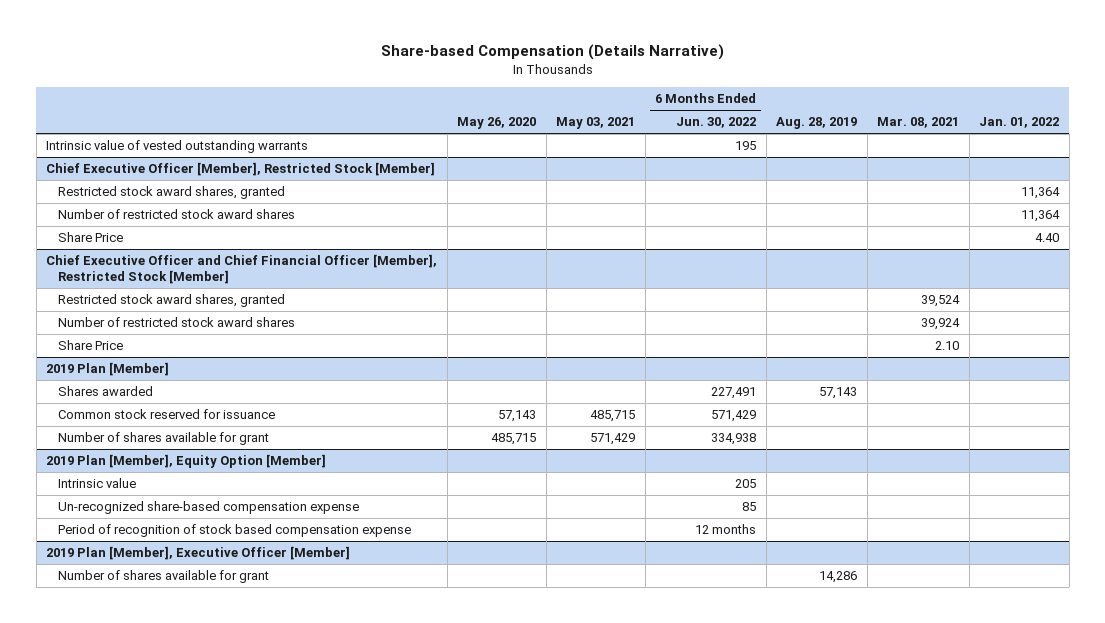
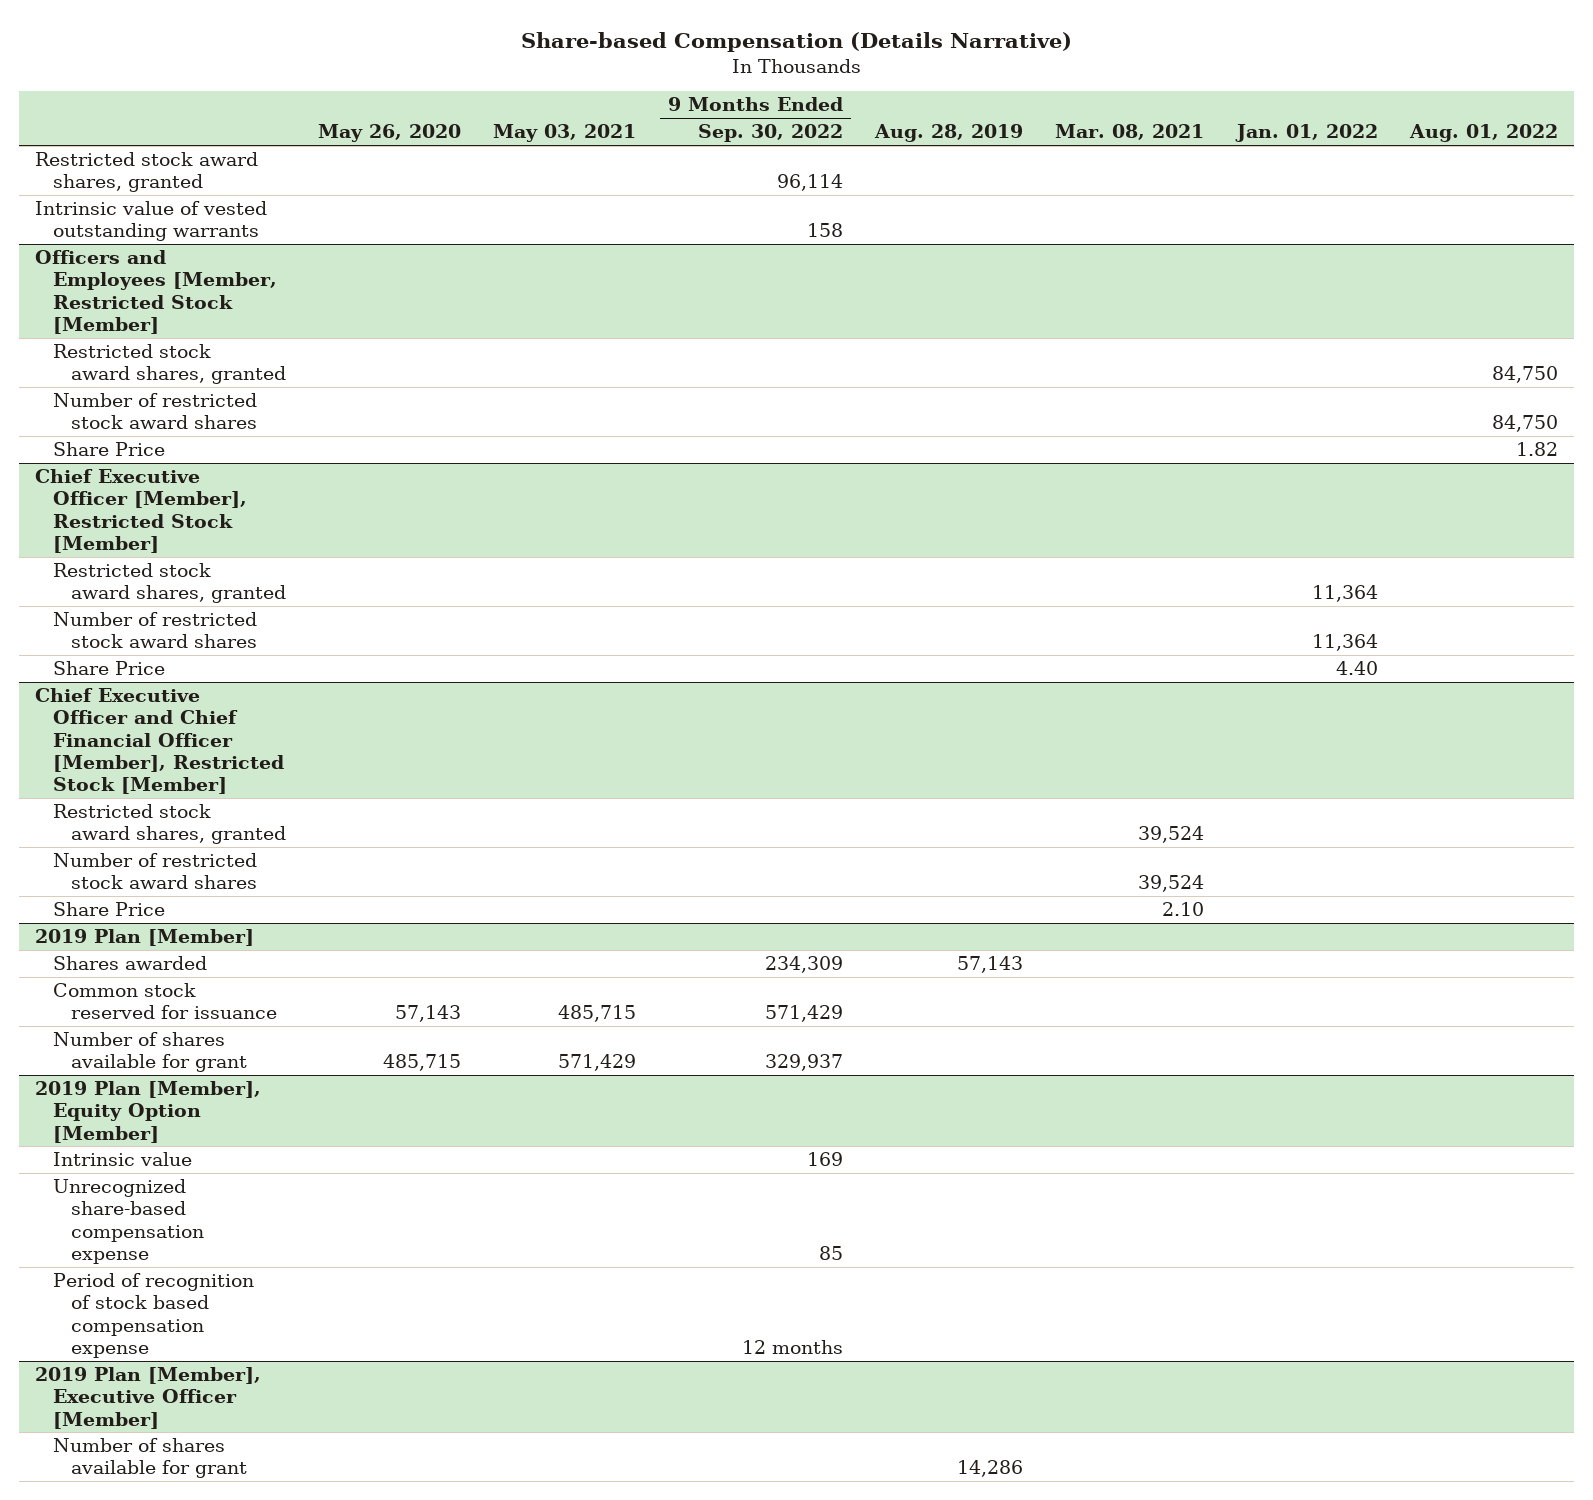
- | May 26, 2020 | May 03, 2021 | 6 Months Ended Jun. 30, 2022 | Aug. 28, 2019 | Mar. 08, 2021 | Jan. 01, 2022
+ | May 26, 2020 | May 03, 2021 | 9 Months Ended Sep. 30, 2022 | Aug. 28, 2019 | Mar. 08, 2021 | Jan. 01, 2022 | Aug. 01, 2022
+ Restricted stock award shares, granted | | | 96,114 | | | |
+ Officers and Employees [Member, Restricted Stock [Member]
+ Restricted stock award shares, granted | | | | | | | 84,750
+ Number of restricted stock award shares | | | | | | | 84,750
+ Share Price | | | | | | | 1.82
@ Chief Executive Officer and Chief Financial Officer [Member], Restricted Stock [Member]
- Number of restricted stock award shares | | | | | 39,924 |
+ Number of restricted stock award shares | | | | | 39,524 | |
@ 2019 Plan [Member], Equity Option [Member]
- Un-recognized share-based compensation expense | | | 85 | | |
+ Unrecognized share-based compensation expense | | | 85 | | | |

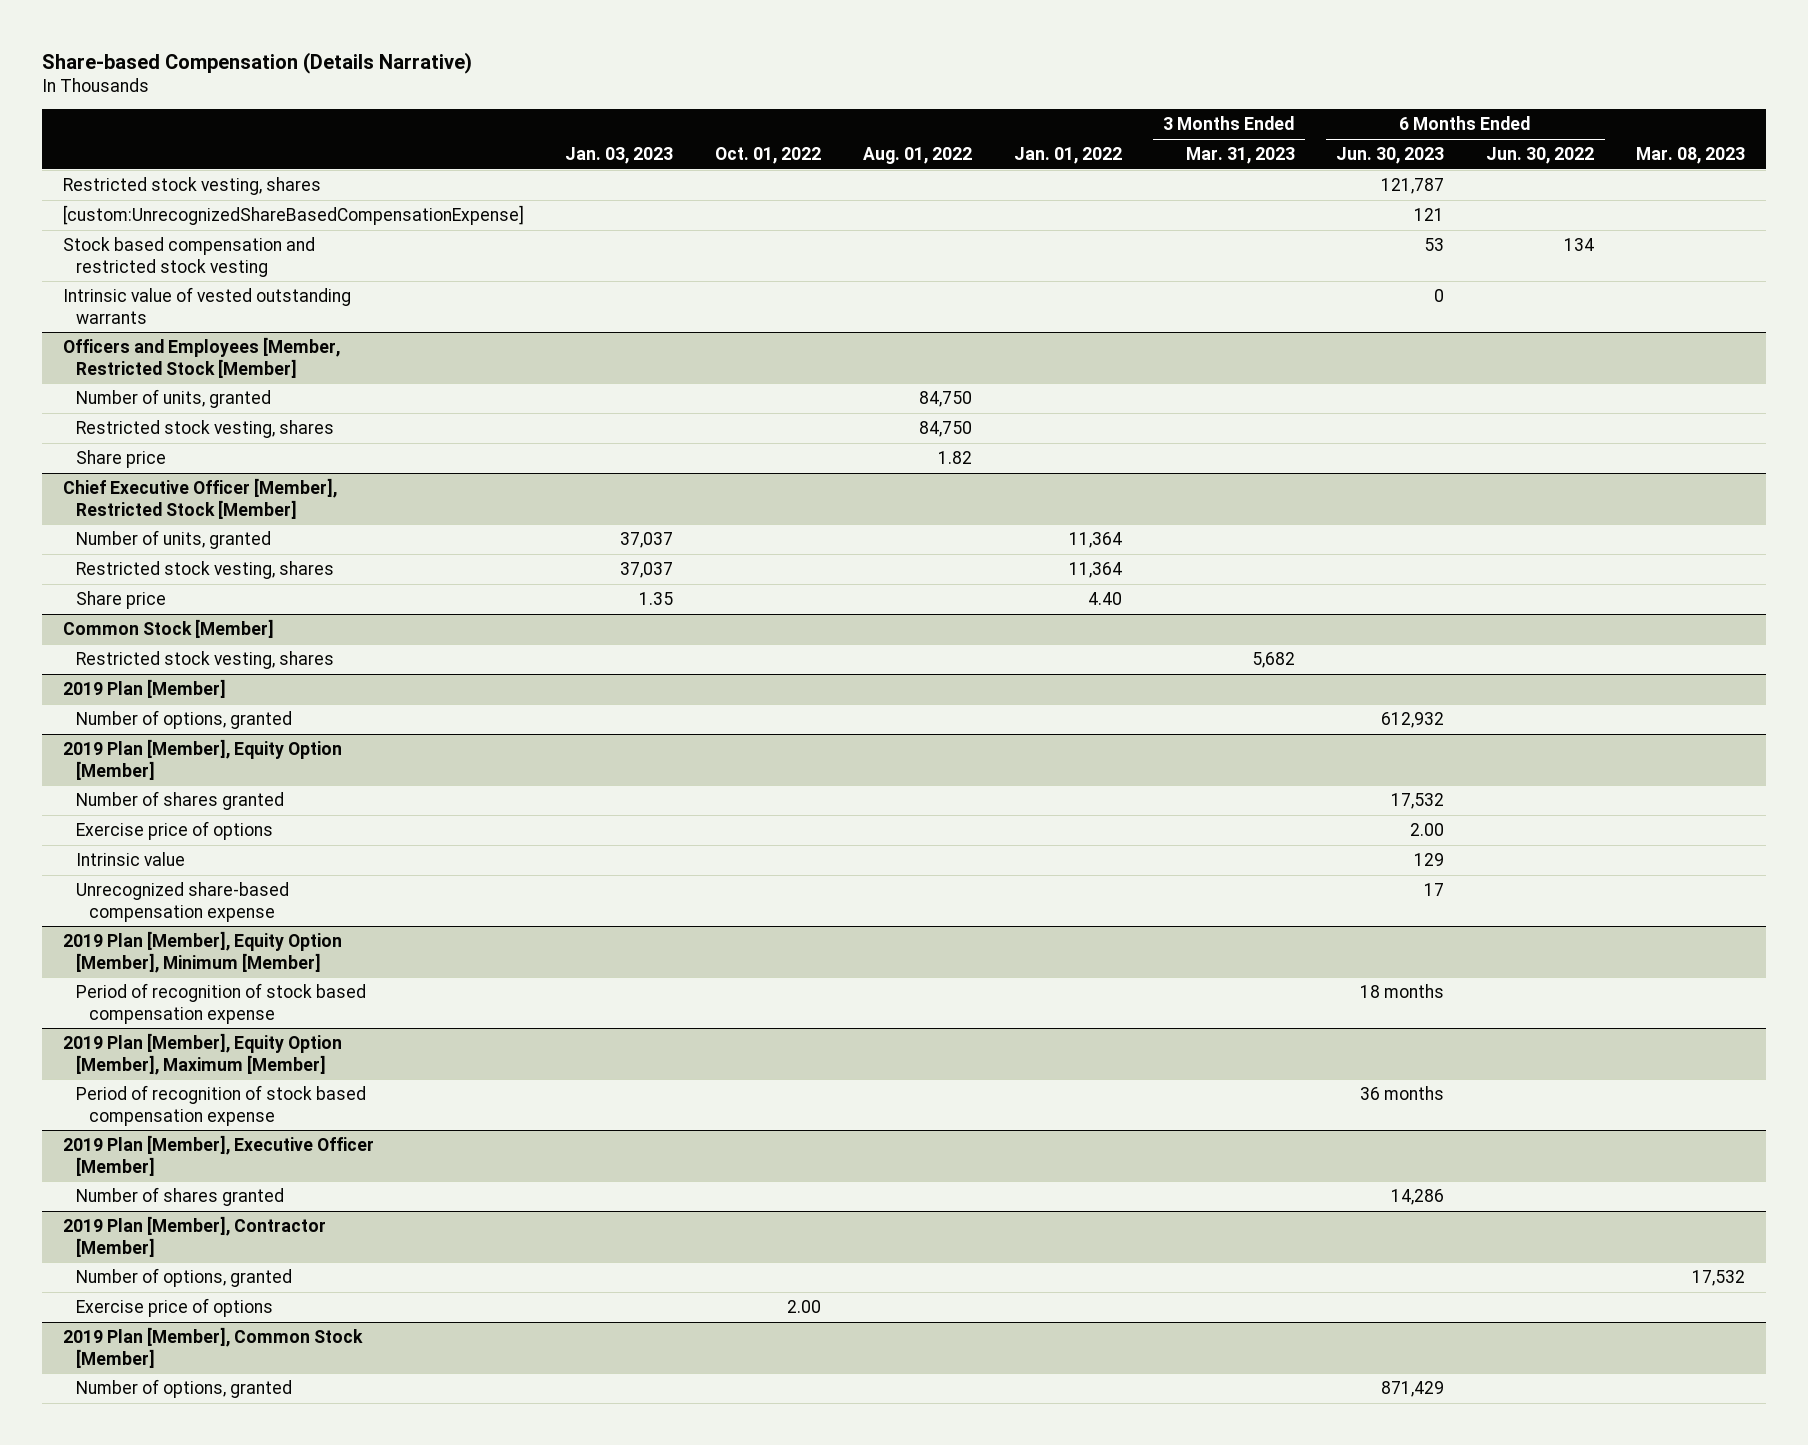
- | May 26, 2020 | May 03, 2021 | 9 Months Ended Sep. 30, 2022 | Aug. 28, 2019 | Mar. 08, 2021 | Jan. 01, 2022 | Aug. 01, 2022
+ | Jan. 03, 2023 | Oct. 01, 2022 | Aug. 01, 2022 | Jan. 01, 2022 | 3 Months Ended Mar. 31, 2023 | 6 Months Ended Jun. 30, 2023 | 6 Months Ended Jun. 30, 2022 | Mar. 08, 2023
- Restricted stock award shares, granted | | | 96,114 | | | |
+ Restricted stock vesting, shares | | | | | | 121,787 | |
+ [custom:UnrecognizedShareBasedCompensationExpense] | | | | | | 121 | |
+ Stock based compensation and restricted stock vesting | | | | | | 53 | 134 |
@ Officers and Employees [Member, Restricted Stock [Member]
- Restricted stock award shares, granted | | | | | | | 84,750
- Number of restricted stock award shares | | | | | | | 84,750
- Share Price | | | | | | | 1.82
+ Number of units, granted | | | 84,750 | | | | |
+ Restricted stock vesting, shares | | | 84,750 | | | | |
+ Share price | | | 1.82 | | | | |
@ Chief Executive Officer [Member], Restricted Stock [Member]
- Restricted stock award shares, granted | | | | | | 11,364 |
- Number of restricted stock award shares | | | | | | 11,364 |
- Share Price | | | | | | 4.40 |
- Chief Executive Officer and Chief Financial Officer [Member], Restricted Stock [Member]
- Restricted stock award shares, granted | | | | | 39,524 | |
- Number of restricted stock award shares | | | | | 39,524 | |
- Share Price | | | | | 2.10 | |
@ Chief Executive Officer [Member], Restricted Stock [Member]
+ Number of units, granted | 37,037 | | | 11,364 | | | |
+ Restricted stock vesting, shares | 37,037 | | | 11,364 | | | |
+ Share price | 1.35 | | | 4.40 | | | |
+ Common Stock [Member]
+ Restricted stock vesting, shares | | | | | 5,682 | | |
@ 2019 Plan [Member]
- Shares awarded | | | 234,309 | 57,143 | | |
- Common stock reserved for issuance | 57,143 | 485,715 | 571,429 | | | |
- Number of shares available for grant | 485,715 | 571,429 | 329,937 | | | |
+ Number of options, granted | | | | | | 612,932 | |
@ 2019 Plan [Member], Equity Option [Member]
+ Number of shares granted | | | | | | 17,532 | |
+ Exercise price of options | | | | | | 2.00 | |
- Period of recognition of stock based compensation expense | | | 12 months | | | |
+ 2019 Plan [Member], Equity Option [Member], Minimum [Member]
+ Period of recognition of stock based compensation expense | | | | | | 18 months | |
+ 2019 Plan [Member], Equity Option [Member], Maximum [Member]
+ Period of recognition of stock based compensation expense | | | | | | 36 months | |
@ 2019 Plan [Member], Executive Officer [Member]
- Number of shares available for grant | | | | 14,286 | | |
+ Number of shares granted | | | | | | 14,286 | |
+ 2019 Plan [Member], Contractor [Member]
+ Number of options, granted | | | | | | | | 17,532
+ Exercise price of options | | 2.00 | | | | | |
+ 2019 Plan [Member], Common Stock [Member]
+ Number of options, granted | | | | | | 871,429 | |

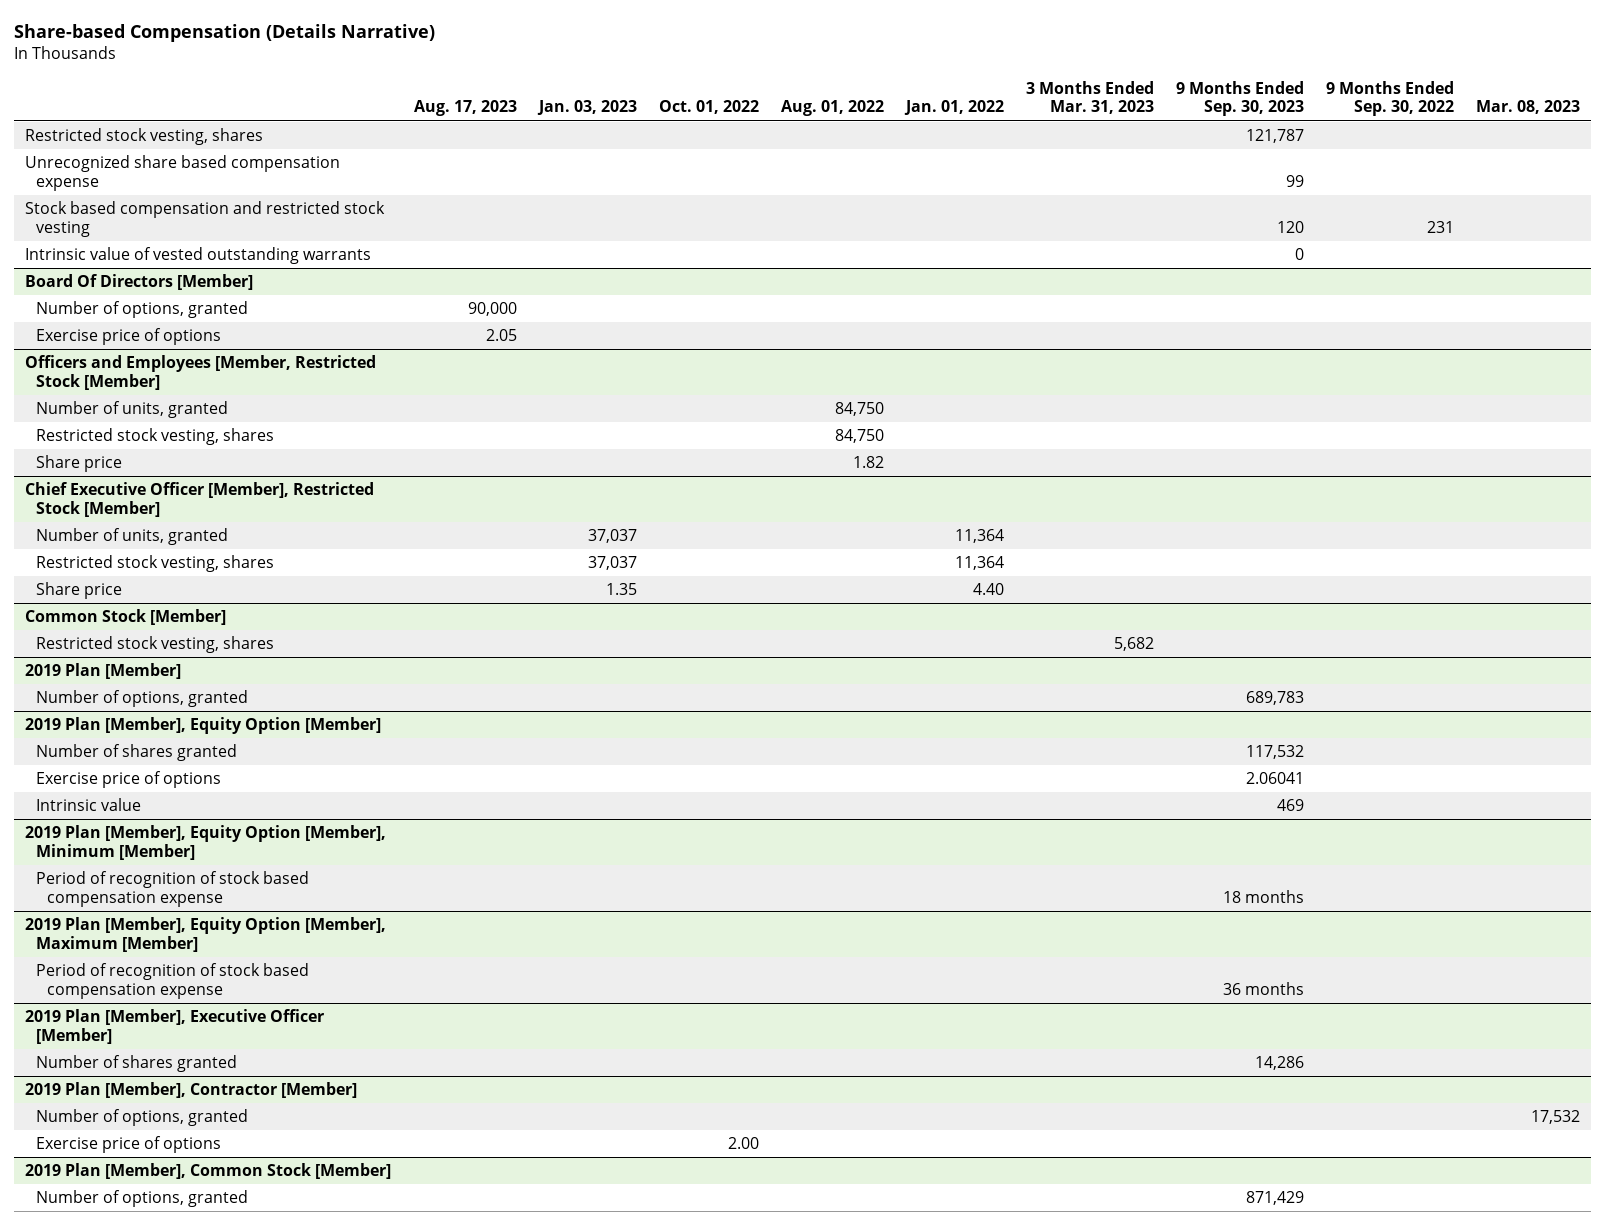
- | Jan. 03, 2023 | Oct. 01, 2022 | Aug. 01, 2022 | Jan. 01, 2022 | 3 Months Ended Mar. 31, 2023 | 6 Months Ended Jun. 30, 2023 | 6 Months Ended Jun. 30, 2022 | Mar. 08, 2023
+ | Aug. 17, 2023 | Jan. 03, 2023 | Oct. 01, 2022 | Aug. 01, 2022 | Jan. 01, 2022 | 3 Months Ended Mar. 31, 2023 | 9 Months Ended Sep. 30, 2023 | 9 Months Ended Sep. 30, 2022 | Mar. 08, 2023
- [custom:UnrecognizedShareBasedCompensationExpense] | | | | | | 121 | |
+ Unrecognized share based compensation expense | | | | | | | 99 | |
+ Board Of Directors [Member]
+ Number of options, granted | 90,000 | | | | | | | |
+ Exercise price of options | 2.05 | | | | | | | |
@ 2019 Plan [Member], Equity Option [Member]
- Unrecognized share-based compensation expense | | | | | | 17 | |

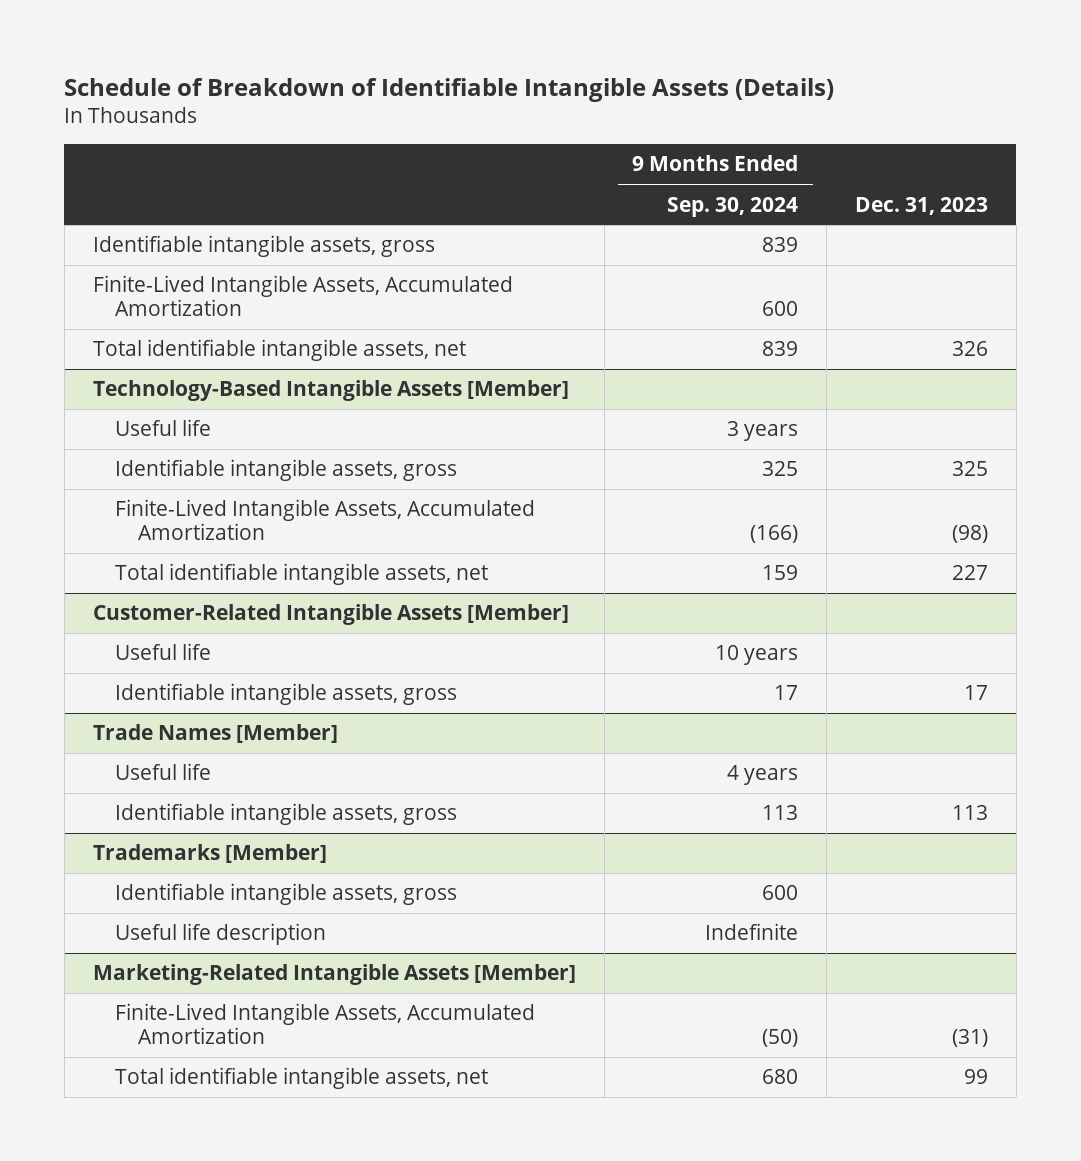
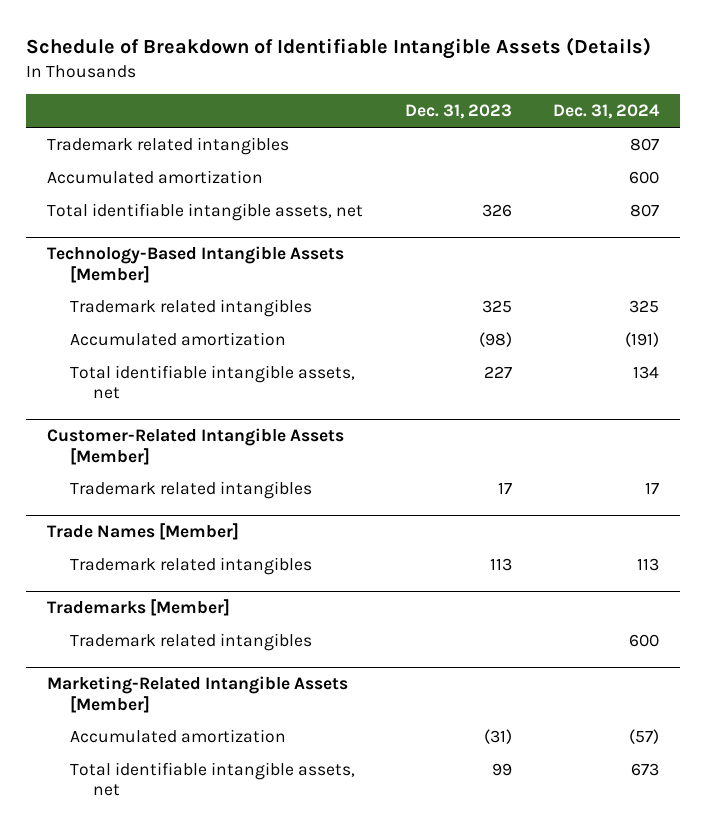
- | 9 Months Ended Sep. 30, 2024 | Dec. 31, 2023
+ | Dec. 31, 2023 | Dec. 31, 2024
- Identifiable intangible assets, gross | 839 |
- Finite-Lived Intangible Assets, Accumulated Amortization | 600 |
+ Trademark related intangibles | | 807
+ Accumulated amortization | | 600
@ Technology-Based Intangible Assets [Member]
- Useful life | 3 years |
- Identifiable intangible assets, gross | 325 | 325
- Finite-Lived Intangible Assets, Accumulated Amortization | (166) | (98)
+ Trademark related intangibles | 325 | 325
+ Accumulated amortization | (98) | (191)
@ Customer-Related Intangible Assets [Member]
- Useful life | 10 years |
- Identifiable intangible assets, gross | 17 | 17
+ Trademark related intangibles | 17 | 17
@ Trade Names [Member]
- Useful life | 4 years |
- Identifiable intangible assets, gross | 113 | 113
+ Trademark related intangibles | 113 | 113
@ Trademarks [Member]
- Identifiable intangible assets, gross | 600 |
- Useful life description | Indefinite |
+ Trademark related intangibles | | 600
@ Marketing-Related Intangible Assets [Member]
- Finite-Lived Intangible Assets, Accumulated Amortization | (50) | (31)
+ Accumulated amortization | (31) | (57)

